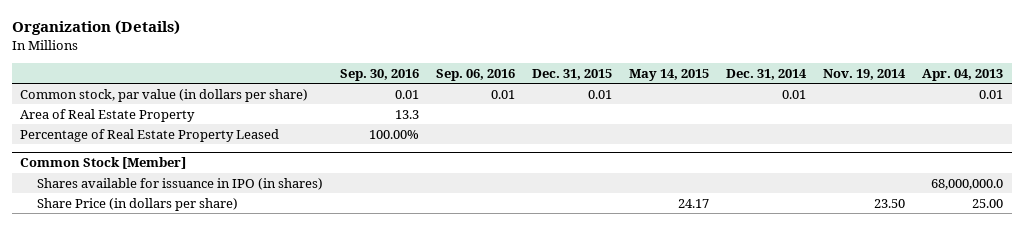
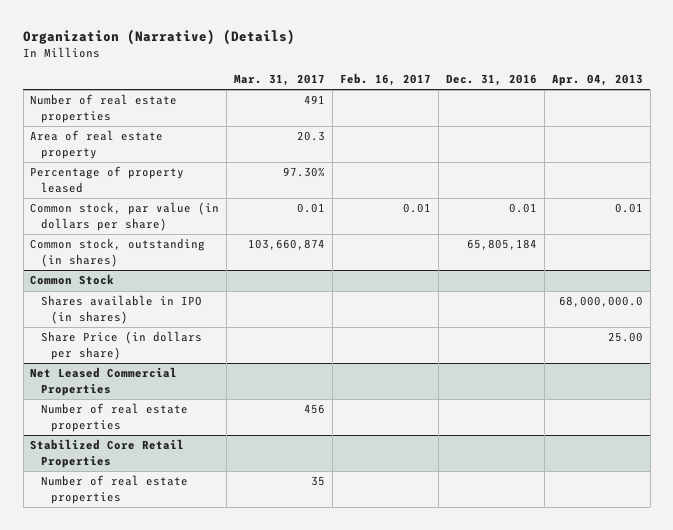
- Organization (Details)
+ Organization (Narrative) (Details)
- | Sep. 30, 2016 | Sep. 06, 2016 | Dec. 31, 2015 | May 14, 2015 | Dec. 31, 2014 | Nov. 19, 2014 | Apr. 04, 2013
+ | Mar. 31, 2017 | Feb. 16, 2017 | Dec. 31, 2016 | Apr. 04, 2013
+ Number of real estate properties | 491 | | |
+ Area of real estate property | 20.3 | | |
+ Percentage of property leased | 97.30% | | |
- Area of Real Estate Property | 13.3 | | | | | |
- Percentage of Real Estate Property Leased | 100.00% | | | | | |
- Common Stock [Member]
- Shares available for issuance in IPO (in shares) | | | | | | | 68,000,000.0
+ Common stock, outstanding (in shares) | 103,660,874 | | 65,805,184 |
+ Common Stock
+ Shares available in IPO (in shares) | | | | 68,000,000.0
+ Net Leased Commercial Properties
+ Number of real estate properties | 456 | | |
+ Stabilized Core Retail Properties
+ Number of real estate properties | 35 | | |

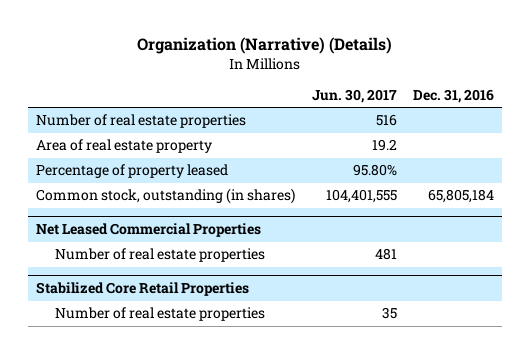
- | Mar. 31, 2017 | Feb. 16, 2017 | Dec. 31, 2016 | Apr. 04, 2013
+ | Jun. 30, 2017 | Dec. 31, 2016
- Common stock, par value (in dollars per share) | 0.01 | 0.01 | 0.01 | 0.01
- Common Stock
- Shares available in IPO (in shares) | | | | 68,000,000.0
- Share Price (in dollars per share) | | | | 25.00

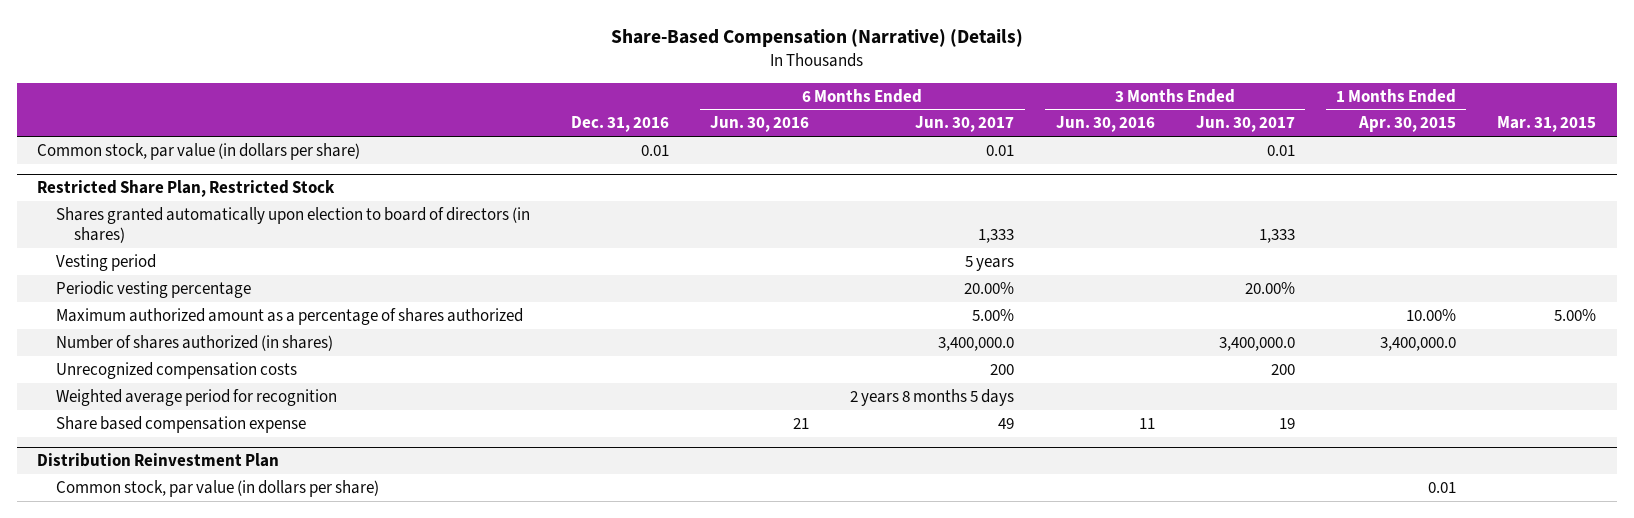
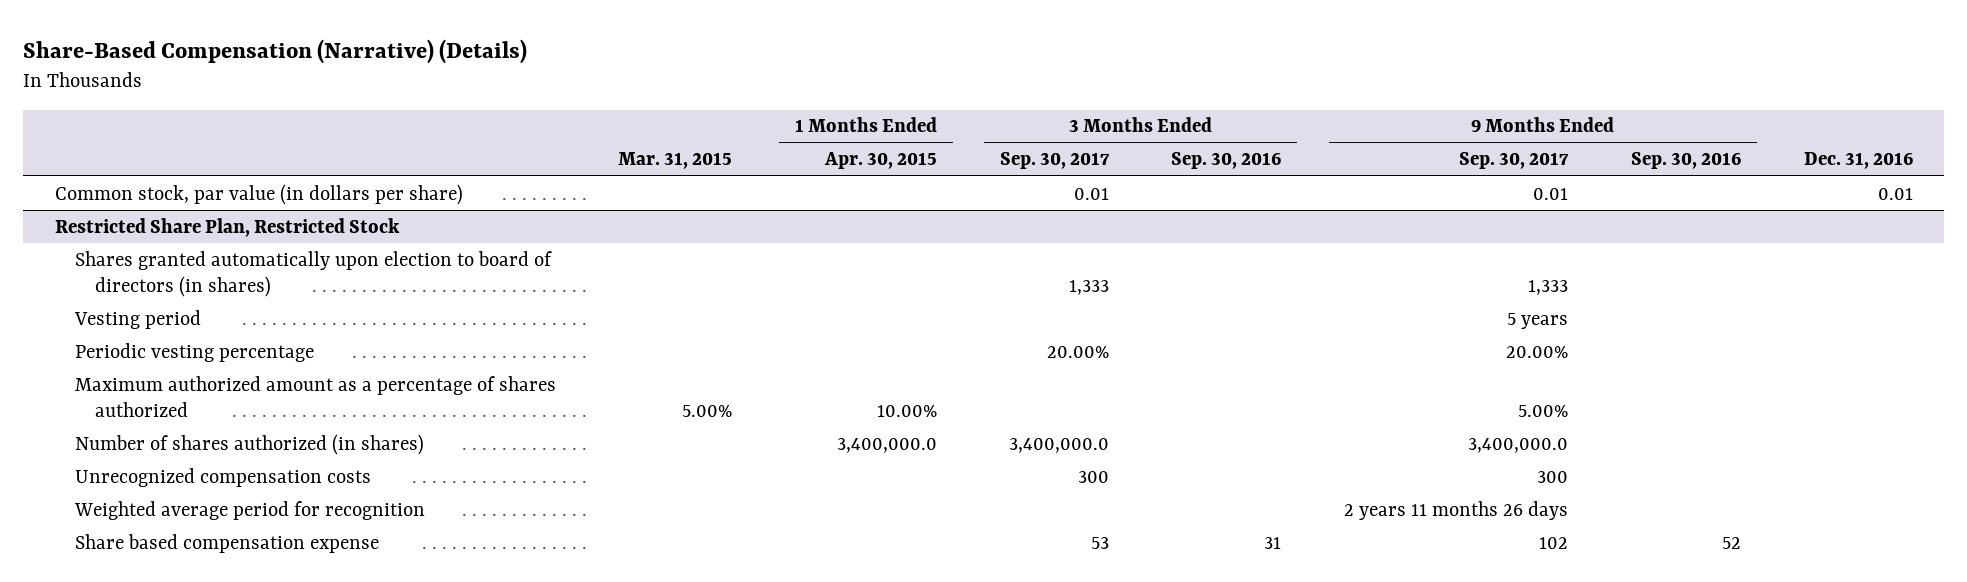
- | Dec. 31, 2016 | 6 Months Ended Jun. 30, 2016 | 6 Months Ended Jun. 30, 2017 | 3 Months Ended Jun. 30, 2016 | 3 Months Ended Jun. 30, 2017 | 1 Months Ended Apr. 30, 2015 | Mar. 31, 2015
+ | Mar. 31, 2015 | 1 Months Ended Apr. 30, 2015 | 3 Months Ended Sep. 30, 2017 | 3 Months Ended Sep. 30, 2016 | 9 Months Ended Sep. 30, 2017 | 9 Months Ended Sep. 30, 2016 | Dec. 31, 2016
- Distribution Reinvestment Plan
- Common stock, par value (in dollars per share) | | | | | | 0.01 |

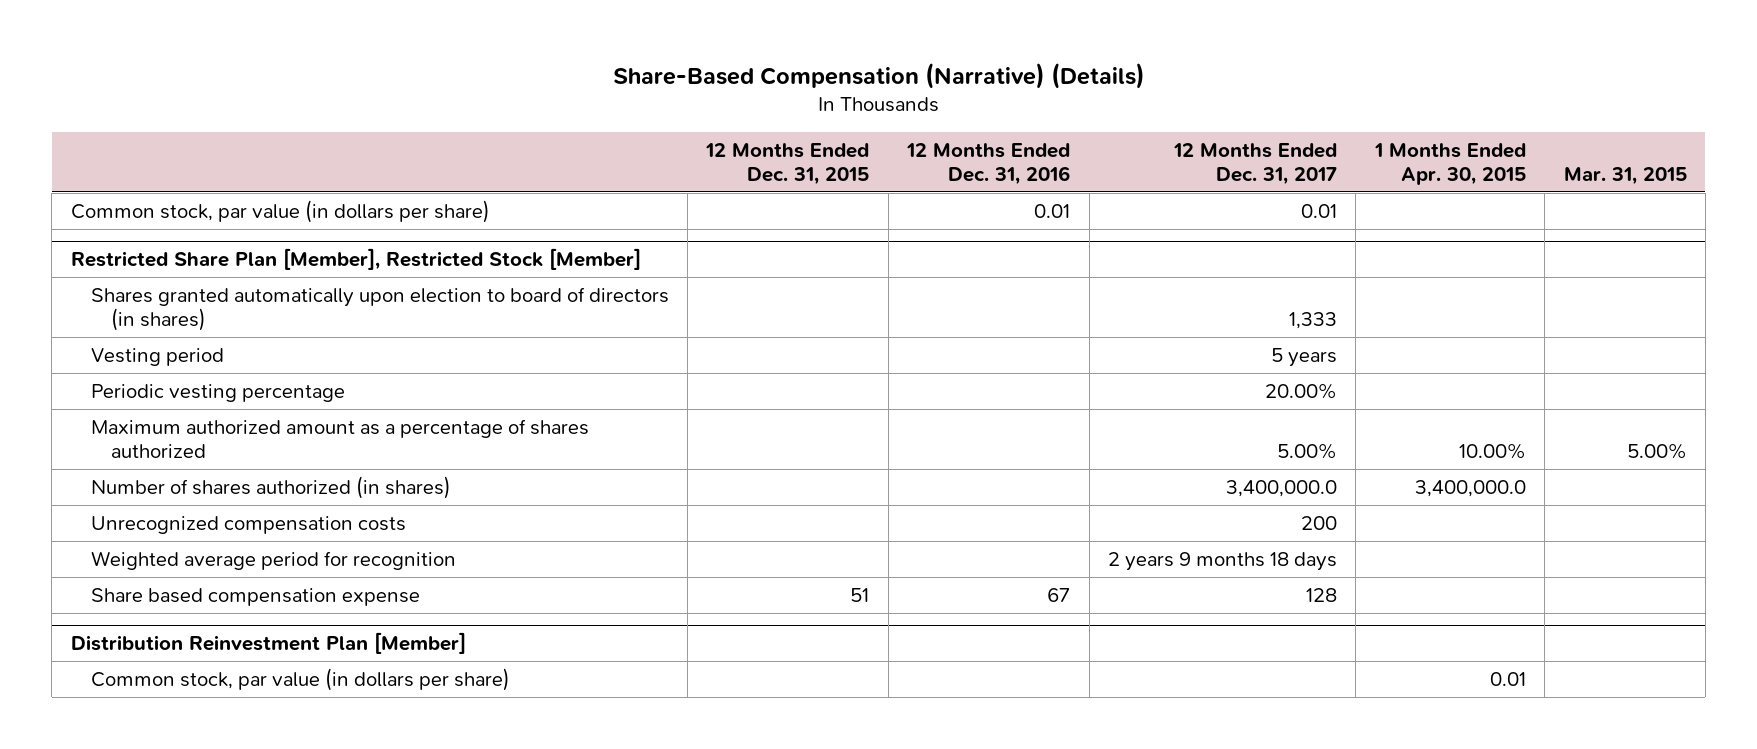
- | Mar. 31, 2015 | 1 Months Ended Apr. 30, 2015 | 3 Months Ended Sep. 30, 2017 | 3 Months Ended Sep. 30, 2016 | 9 Months Ended Sep. 30, 2017 | 9 Months Ended Sep. 30, 2016 | Dec. 31, 2016
+ | 12 Months Ended Dec. 31, 2015 | 12 Months Ended Dec. 31, 2016 | 12 Months Ended Dec. 31, 2017 | 1 Months Ended Apr. 30, 2015 | Mar. 31, 2015
- Restricted Share Plan, Restricted Stock
+ Restricted Share Plan [Member], Restricted Stock [Member]
+ Distribution Reinvestment Plan [Member]
+ Common stock, par value (in dollars per share) | | | | 0.01 |

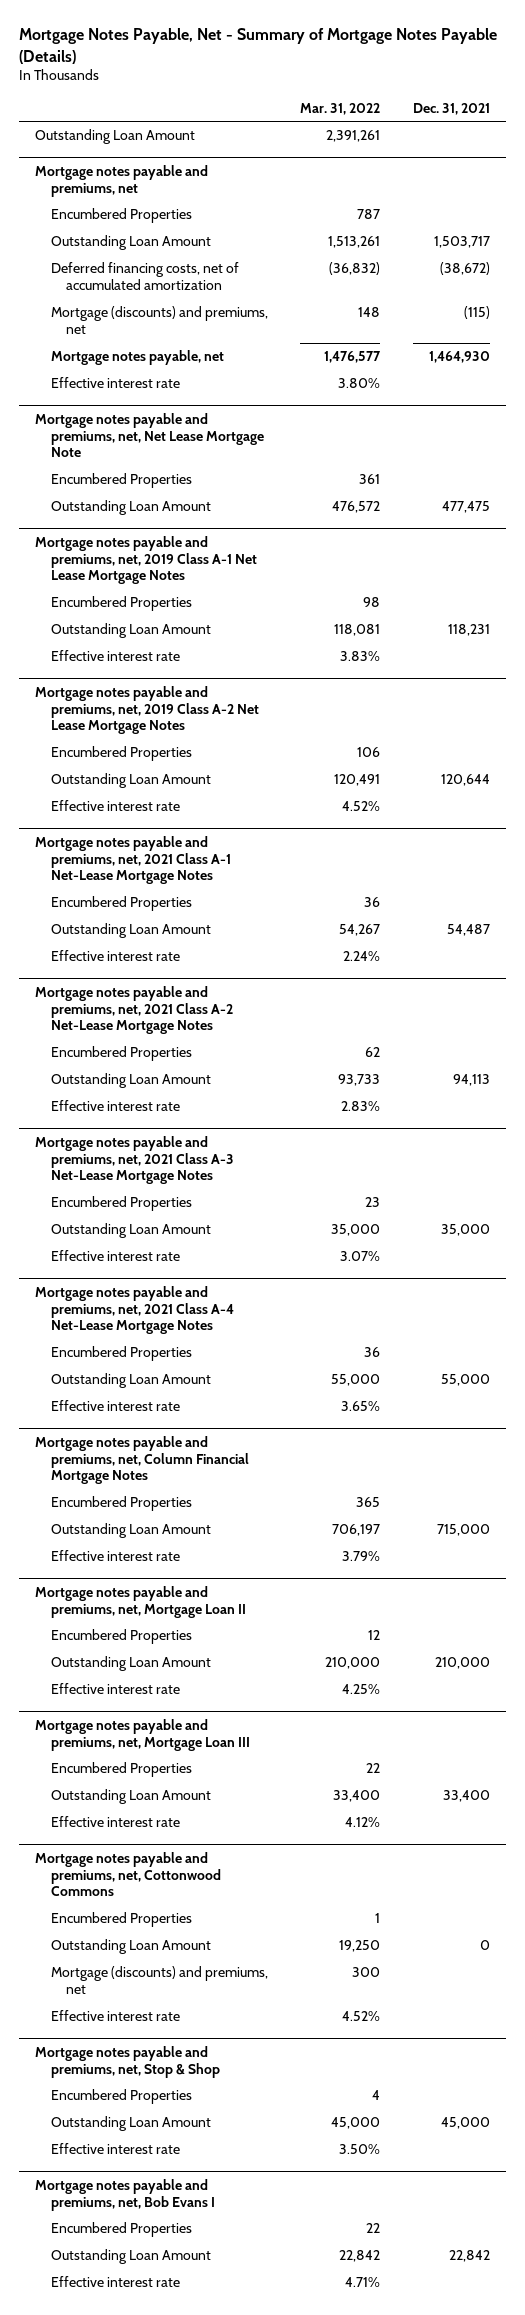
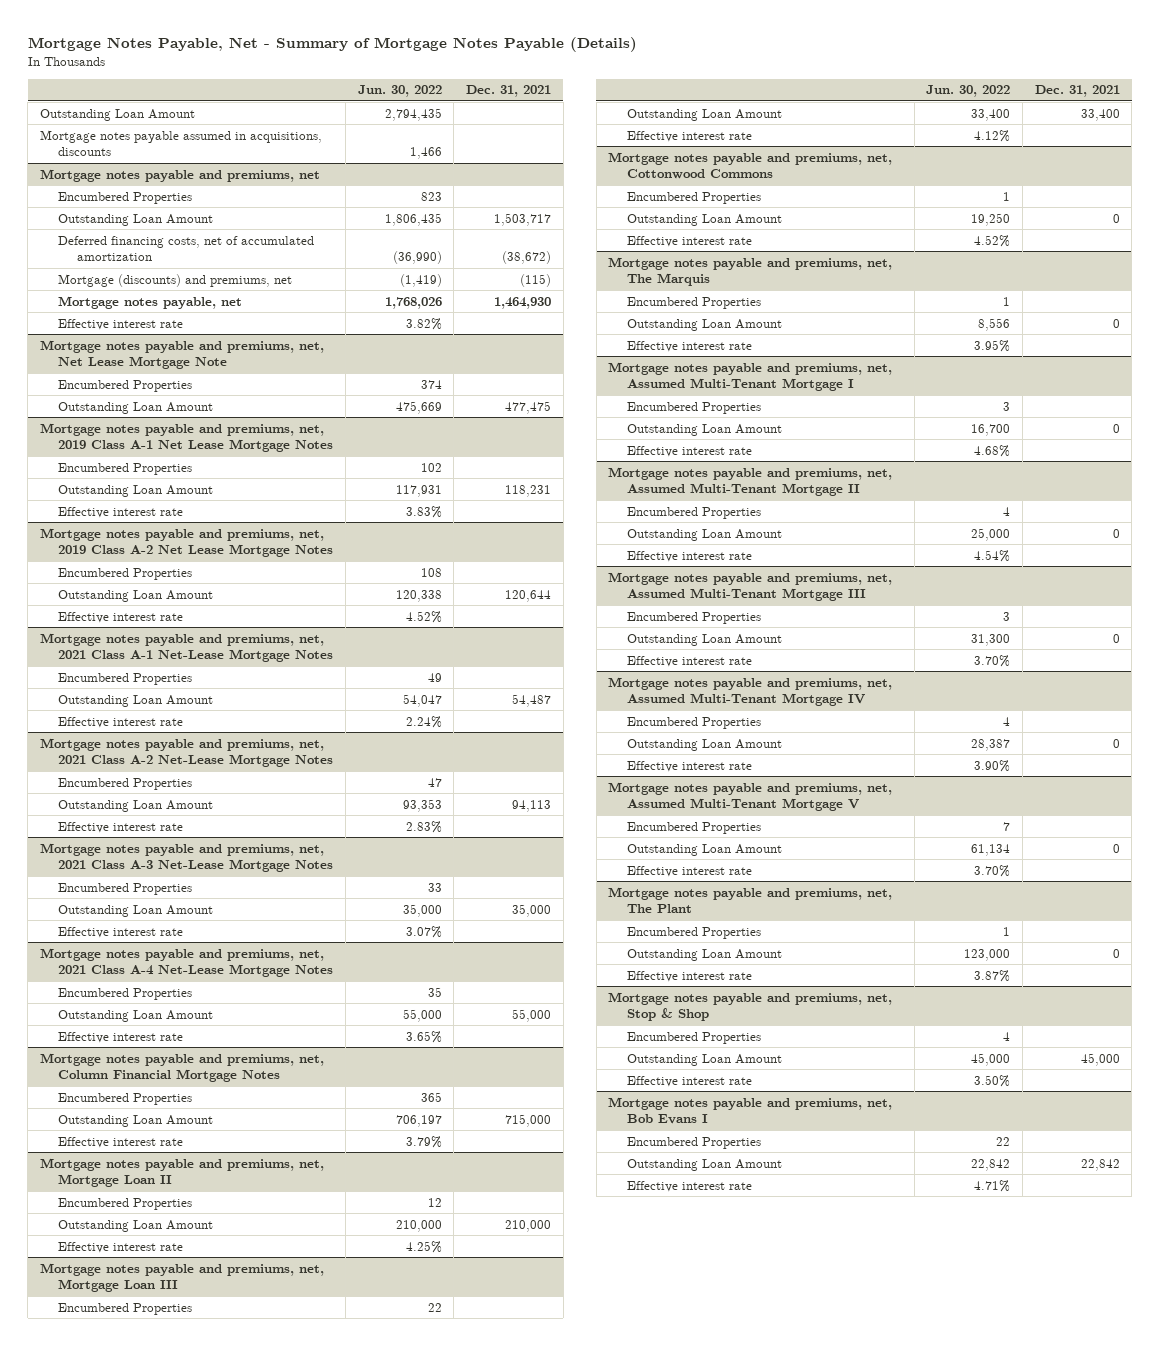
- | Mar. 31, 2022 | Dec. 31, 2021
+ | Jun. 30, 2022 | Dec. 31, 2021
+ Mortgage notes payable assumed in acquisitions, discounts | 1,466 |
@ Mortgage notes payable and premiums, net, Cottonwood Commons
- Mortgage (discounts) and premiums, net | 300 |
+ Mortgage notes payable and premiums, net, The Marquis
+ Encumbered Properties | 1 |
+ Outstanding Loan Amount | 8,556 | 0
+ Effective interest rate | 3.95% |
+ Mortgage notes payable and premiums, net, Assumed Multi-Tenant Mortgage I
+ Encumbered Properties | 3 |
+ Outstanding Loan Amount | 16,700 | 0
+ Effective interest rate | 4.68% |
+ Mortgage notes payable and premiums, net, Assumed Multi-Tenant Mortgage II
+ Encumbered Properties | 4 |
+ Outstanding Loan Amount | 25,000 | 0
+ Effective interest rate | 4.54% |
+ Mortgage notes payable and premiums, net, Assumed Multi-Tenant Mortgage III
+ Encumbered Properties | 3 |
+ Outstanding Loan Amount | 31,300 | 0
+ Effective interest rate | 3.70% |
+ Mortgage notes payable and premiums, net, Assumed Multi-Tenant Mortgage IV
+ Encumbered Properties | 4 |
+ Outstanding Loan Amount | 28,387 | 0
+ Effective interest rate | 3.90% |
+ Mortgage notes payable and premiums, net, Assumed Multi-Tenant Mortgage V
+ Encumbered Properties | 7 |
+ Outstanding Loan Amount | 61,134 | 0
+ Effective interest rate | 3.70% |
+ Mortgage notes payable and premiums, net, The Plant
+ Encumbered Properties | 1 |
+ Outstanding Loan Amount | 123,000 | 0
+ Effective interest rate | 3.87% |

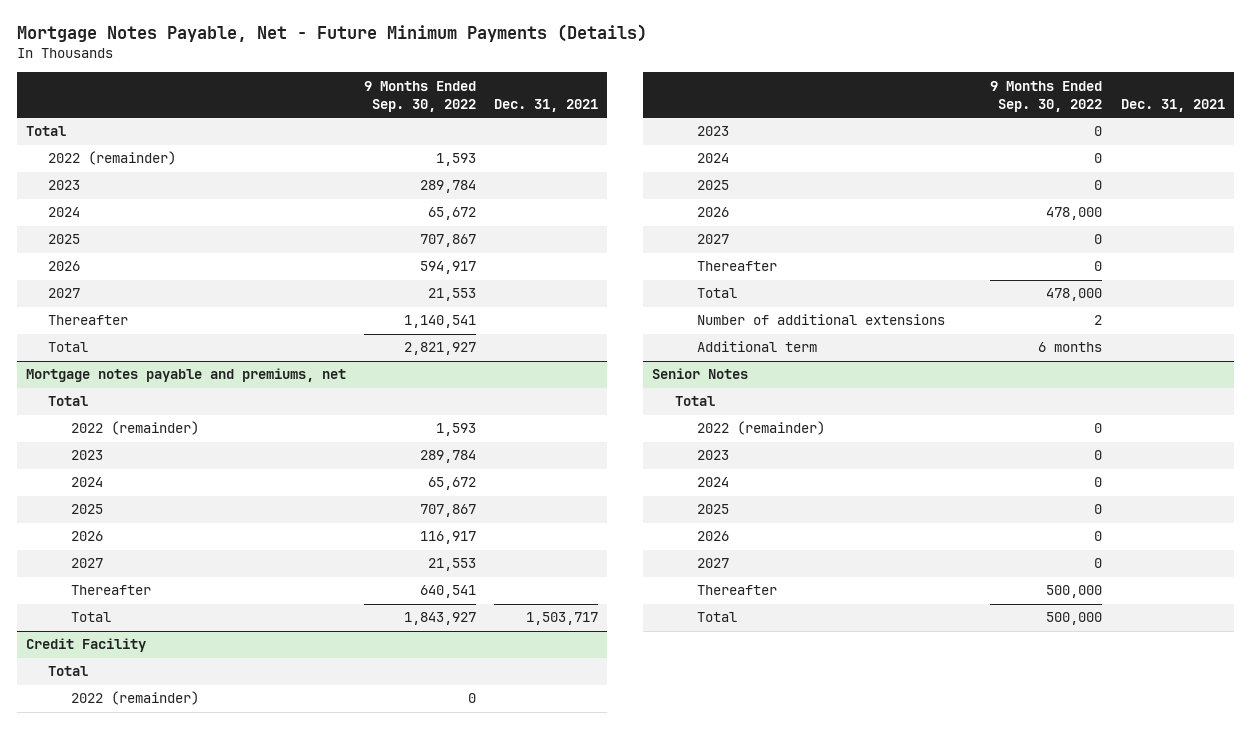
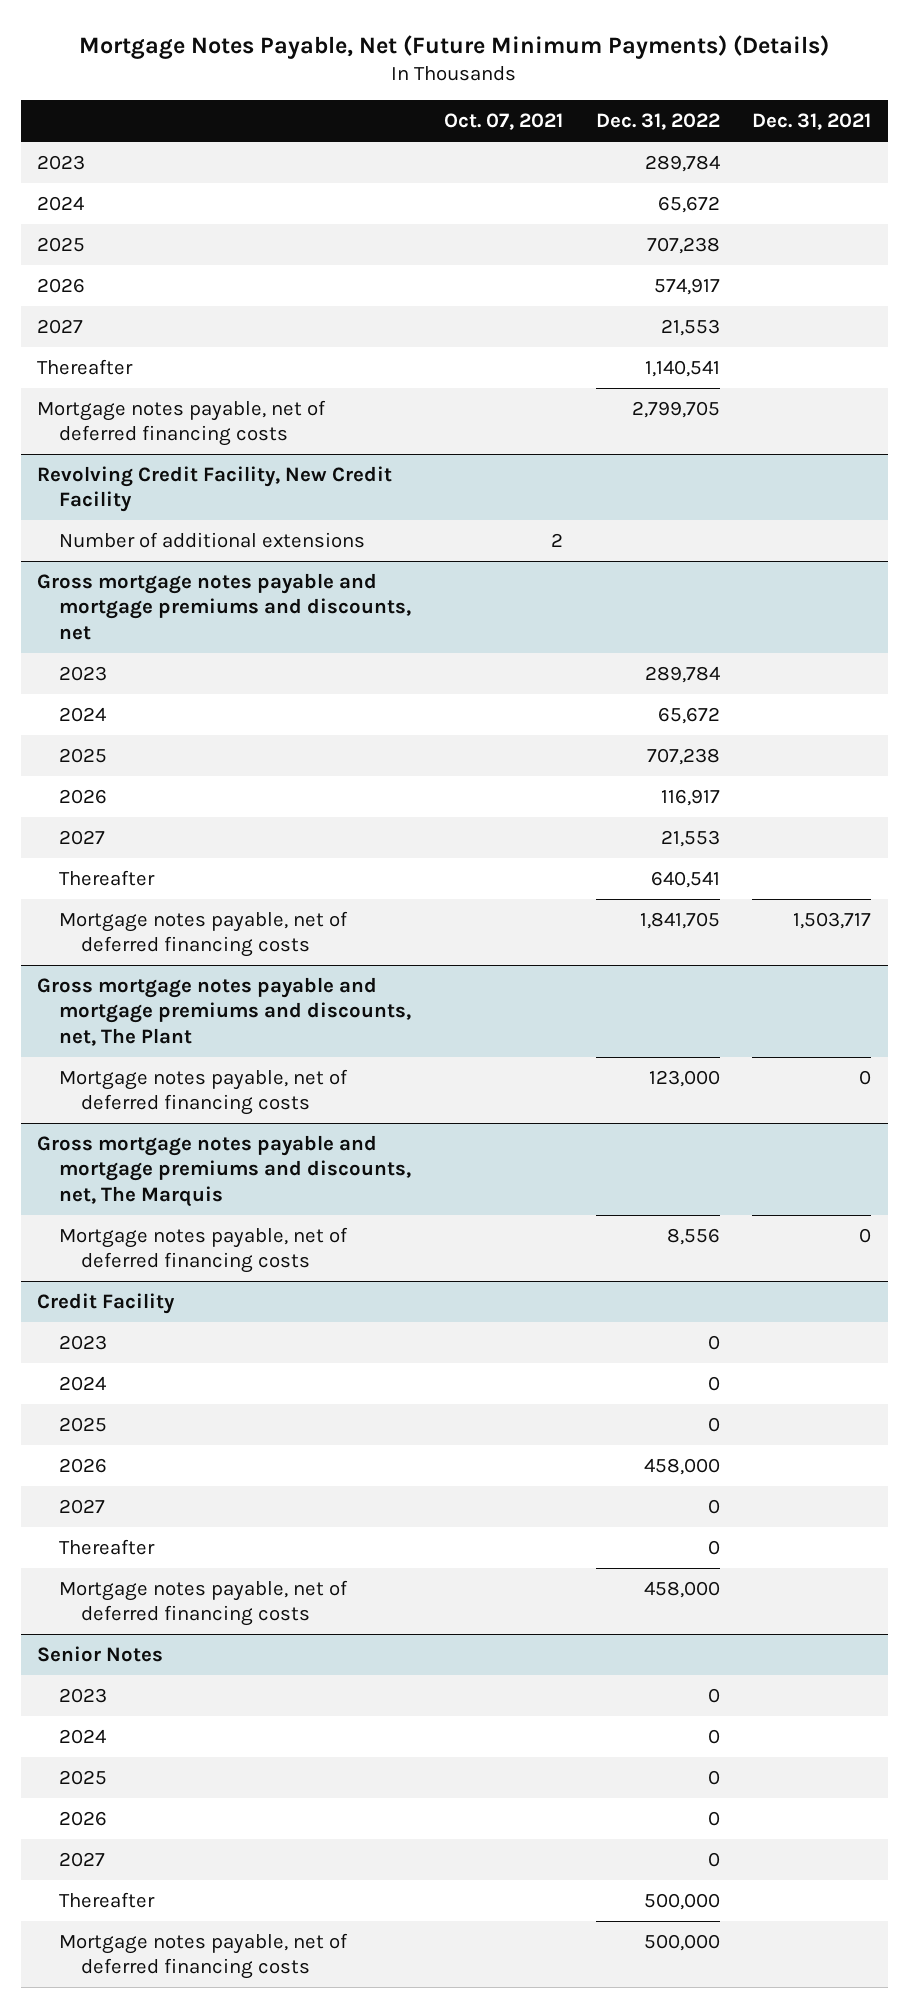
- Mortgage Notes Payable, Net - Future Minimum Payments (Details)
+ Mortgage Notes Payable, Net (Future Minimum Payments) (Details)
- | 9 Months Ended Sep. 30, 2022 | Dec. 31, 2021
+ | Oct. 07, 2021 | Dec. 31, 2022 | Dec. 31, 2021
- Total
- 2022 (remainder) | 1,593 |
- Total | 2,821,927 |
- Mortgage notes payable and premiums, net
- Total
- 2022 (remainder) | 1,593 |
+ Mortgage notes payable, net of deferred financing costs | | 2,799,705 |
+ Revolving Credit Facility, New Credit Facility
+ Number of additional extensions | 2 | |
+ Gross mortgage notes payable and mortgage premiums and discounts, net
- Total | 1,843,927 | 1,503,717
+ Mortgage notes payable, net of deferred financing costs | | 1,841,705 | 1,503,717
+ Gross mortgage notes payable and mortgage premiums and discounts, net, The Plant
+ Mortgage notes payable, net of deferred financing costs | | 123,000 | 0
+ Gross mortgage notes payable and mortgage premiums and discounts, net, The Marquis
+ Mortgage notes payable, net of deferred financing costs | | 8,556 | 0
@ Credit Facility
- Total
- 2022 (remainder) | 0 |
- Total | 478,000 |
- Number of additional extensions | 2 |
- Additional term | 6 months |
+ Mortgage notes payable, net of deferred financing costs | | 458,000 |
@ Senior Notes
- Total
- 2022 (remainder) | 0 |
- Total | 500,000 |
+ Mortgage notes payable, net of deferred financing costs | | 500,000 |

